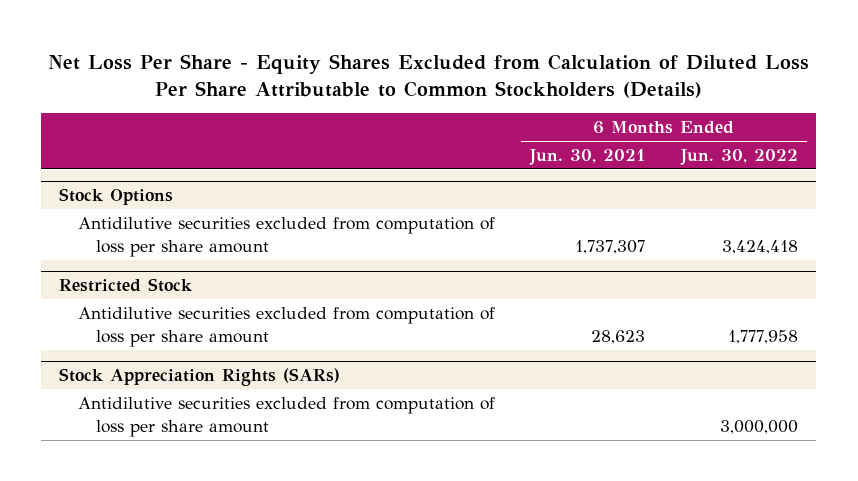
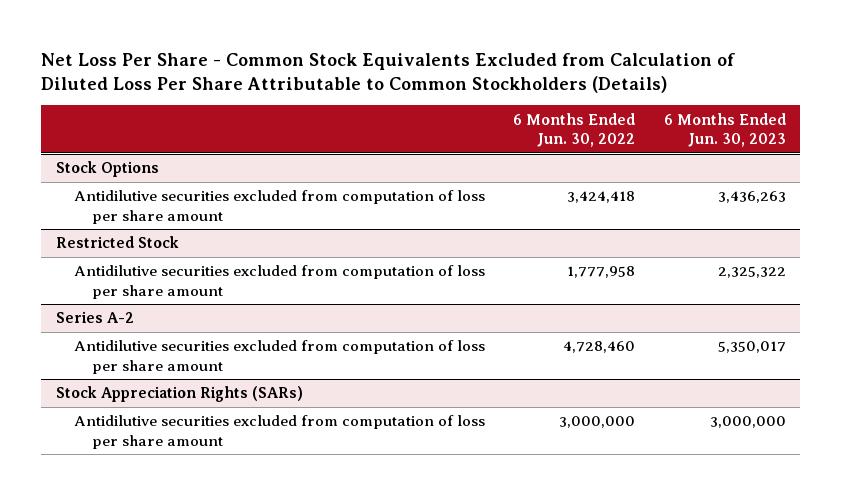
- Net Loss Per Share - Equity Shares Excluded from Calculation of Diluted Loss Per Share Attributable to Common Stockholders (Details)
+ Net Loss Per Share - Common Stock Equivalents Excluded from Calculation of Diluted Loss Per Share Attributable to Common Stockholders (Details)
- | 6 Months Ended Jun. 30, 2021 | 6 Months Ended Jun. 30, 2022
+ | 6 Months Ended Jun. 30, 2022 | 6 Months Ended Jun. 30, 2023
+ Series A-2
+ Antidilutive securities excluded from computation of loss per share amount | 4,728,460 | 5,350,017

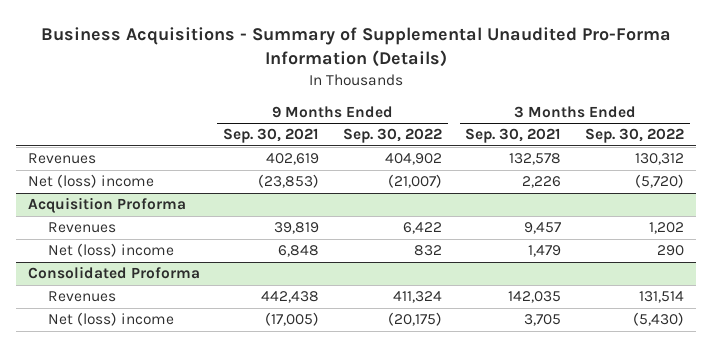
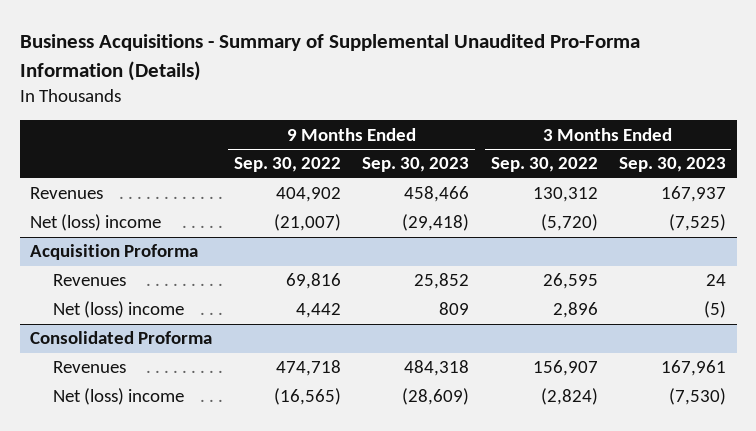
- | 9 Months Ended Sep. 30, 2021 | 9 Months Ended Sep. 30, 2022 | 3 Months Ended Sep. 30, 2021 | 3 Months Ended Sep. 30, 2022
+ | 9 Months Ended Sep. 30, 2022 | 9 Months Ended Sep. 30, 2023 | 3 Months Ended Sep. 30, 2022 | 3 Months Ended Sep. 30, 2023
@ Acquisition Proforma
- Revenues | 39,819 | 6,422 | 9,457 | 1,202
- Net (loss) income | 6,848 | 832 | 1,479 | 290
+ Revenues | 69,816 | 25,852 | 26,595 | 24
+ Net (loss) income | 4,442 | 809 | 2,896 | (5)
@ Consolidated Proforma
- Revenues | 442,438 | 411,324 | 142,035 | 131,514
- Net (loss) income | (17,005) | (20,175) | 3,705 | (5,430)
+ Revenues | 474,718 | 484,318 | 156,907 | 167,961
+ Net (loss) income | (16,565) | (28,609) | (2,824) | (7,530)

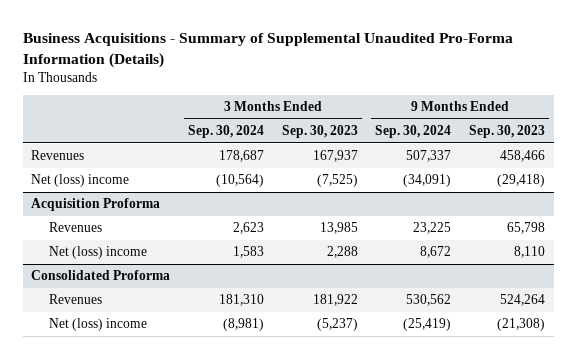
- | 9 Months Ended Sep. 30, 2022 | 9 Months Ended Sep. 30, 2023 | 3 Months Ended Sep. 30, 2022 | 3 Months Ended Sep. 30, 2023
+ | 3 Months Ended Sep. 30, 2024 | 3 Months Ended Sep. 30, 2023 | 9 Months Ended Sep. 30, 2024 | 9 Months Ended Sep. 30, 2023
@ Acquisition Proforma
- Revenues | 69,816 | 25,852 | 26,595 | 24
- Net (loss) income | 4,442 | 809 | 2,896 | (5)
+ Revenues | 2,623 | 13,985 | 23,225 | 65,798
+ Net (loss) income | 1,583 | 2,288 | 8,672 | 8,110
@ Consolidated Proforma
- Revenues | 474,718 | 484,318 | 156,907 | 167,961
- Net (loss) income | (16,565) | (28,609) | (2,824) | (7,530)
+ Revenues | 181,310 | 181,922 | 530,562 | 524,264
+ Net (loss) income | (8,981) | (5,237) | (25,419) | (21,308)

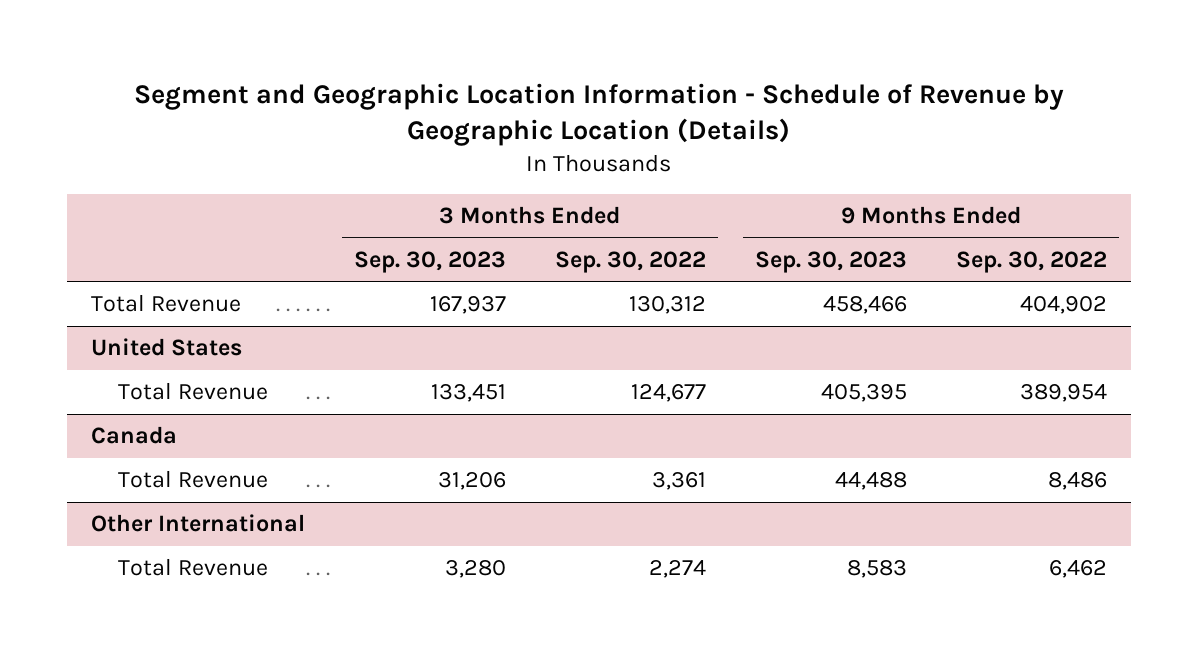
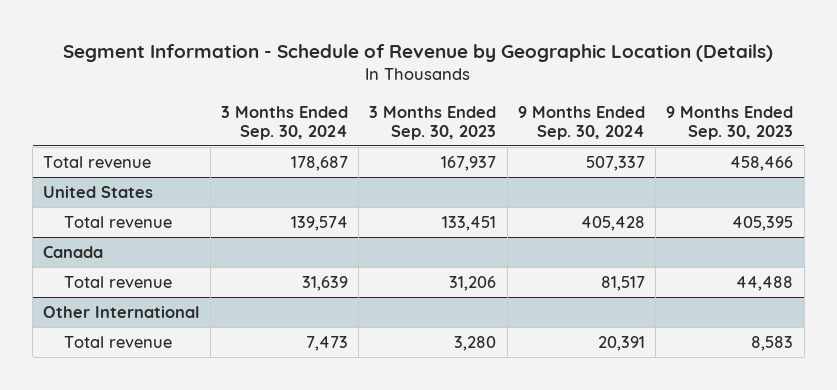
- Segment and Geographic Location Information - Schedule of Revenue by Geographic Location (Details)
+ Segment Information - Schedule of Revenue by Geographic Location (Details)
- | 3 Months Ended Sep. 30, 2023 | 3 Months Ended Sep. 30, 2022 | 9 Months Ended Sep. 30, 2023 | 9 Months Ended Sep. 30, 2022
+ | 3 Months Ended Sep. 30, 2024 | 3 Months Ended Sep. 30, 2023 | 9 Months Ended Sep. 30, 2024 | 9 Months Ended Sep. 30, 2023
- Total Revenue | 167,937 | 130,312 | 458,466 | 404,902
+ Total revenue | 178,687 | 167,937 | 507,337 | 458,466
@ United States
- Total Revenue | 133,451 | 124,677 | 405,395 | 389,954
+ Total revenue | 139,574 | 133,451 | 405,428 | 405,395
@ Canada
- Total Revenue | 31,206 | 3,361 | 44,488 | 8,486
+ Total revenue | 31,639 | 31,206 | 81,517 | 44,488
@ Other International
- Total Revenue | 3,280 | 2,274 | 8,583 | 6,462
+ Total revenue | 7,473 | 3,280 | 20,391 | 8,583

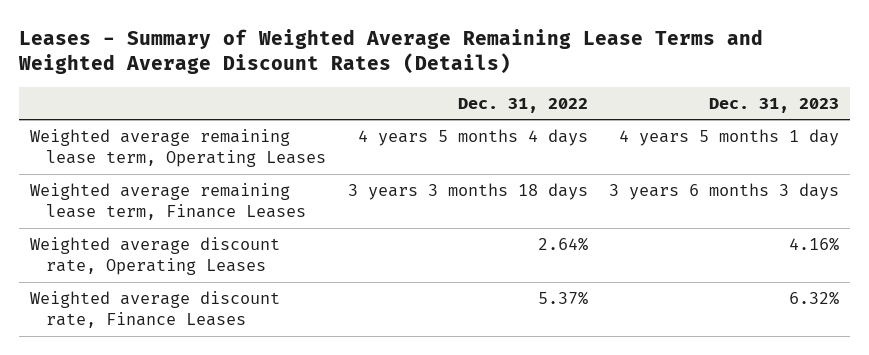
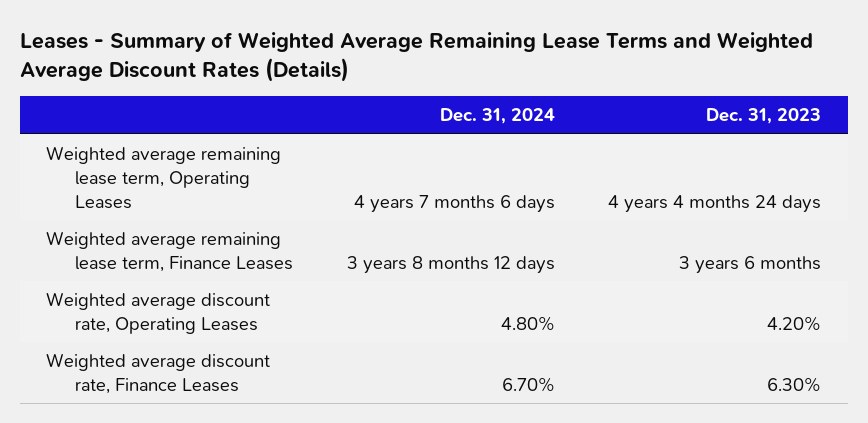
- | Dec. 31, 2022 | Dec. 31, 2023
+ | Dec. 31, 2024 | Dec. 31, 2023
- Weighted average remaining lease term, Operating Leases | 4 years 5 months 4 days | 4 years 5 months 1 day
- Weighted average remaining lease term, Finance Leases | 3 years 3 months 18 days | 3 years 6 months 3 days
- Weighted average discount rate, Operating Leases | 2.64% | 4.16%
- Weighted average discount rate, Finance Leases | 5.37% | 6.32%
+ Weighted average remaining lease term, Operating Leases | 4 years 7 months 6 days | 4 years 4 months 24 days
+ Weighted average remaining lease term, Finance Leases | 3 years 8 months 12 days | 3 years 6 months
+ Weighted average discount rate, Operating Leases | 4.80% | 4.20%
+ Weighted average discount rate, Finance Leases | 6.70% | 6.30%

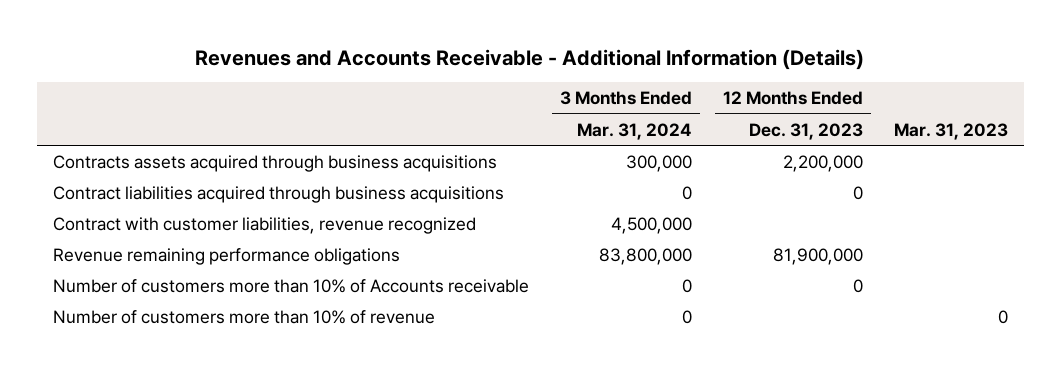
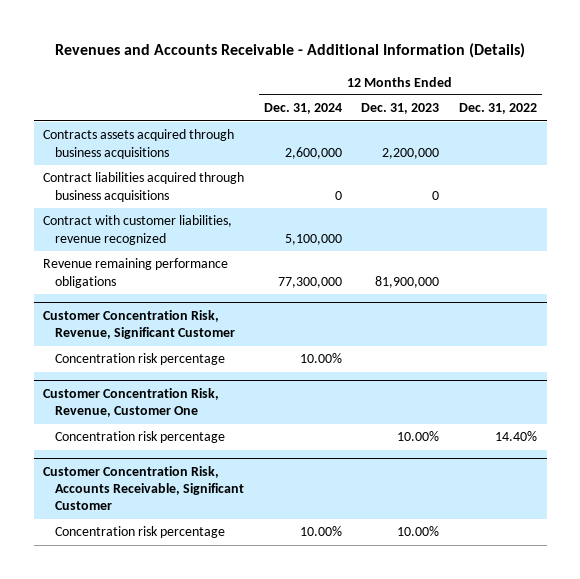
- | 3 Months Ended Mar. 31, 2024 | 12 Months Ended Dec. 31, 2023 | Mar. 31, 2023
+ | 12 Months Ended Dec. 31, 2024 | 12 Months Ended Dec. 31, 2023 | 12 Months Ended Dec. 31, 2022
- Number of customers more than 10% of Accounts receivable | 0 | 0 |
- Number of customers more than 10% of revenue | 0 | | 0
+ Customer Concentration Risk, Revenue, Significant Customer
+ Concentration risk percentage | 10.00% | |
+ Customer Concentration Risk, Revenue, Customer One
+ Concentration risk percentage | | 10.00% | 14.40%
+ Customer Concentration Risk, Accounts Receivable, Significant Customer
+ Concentration risk percentage | 10.00% | 10.00% |

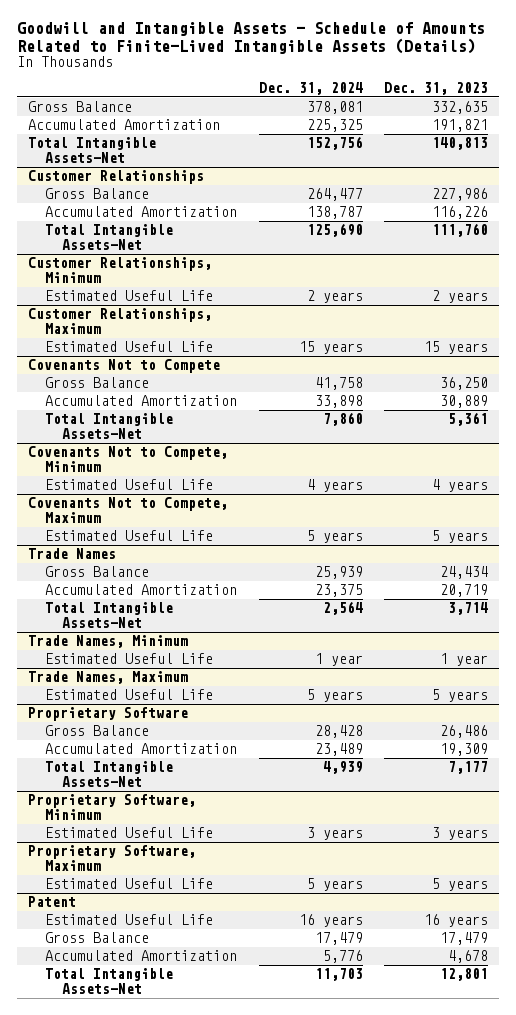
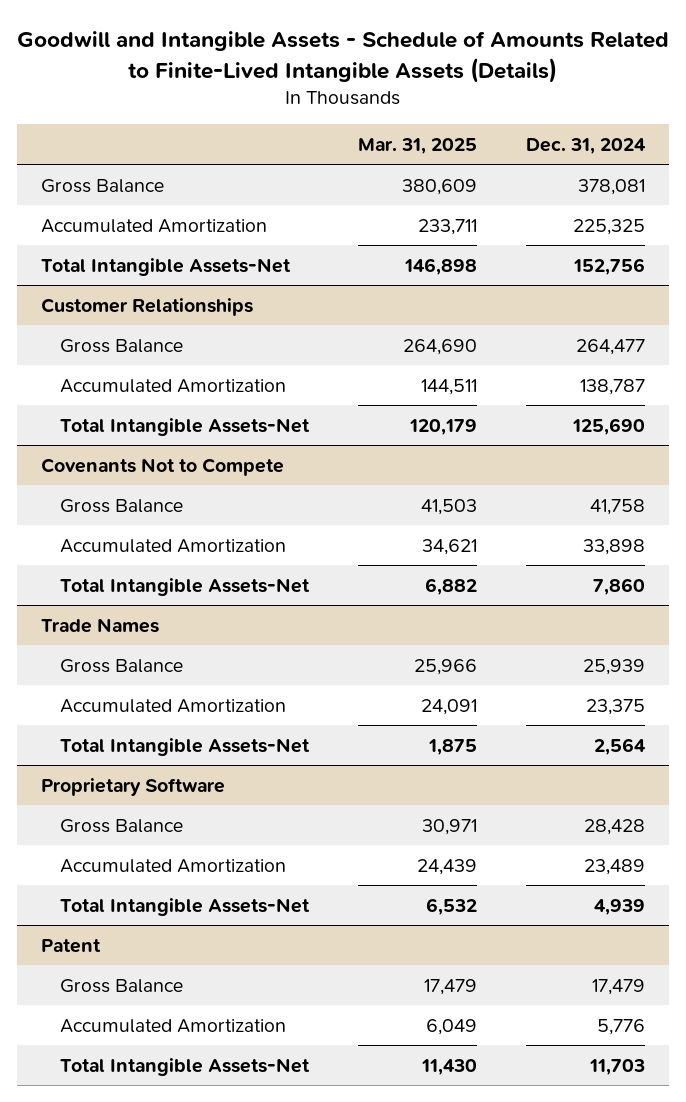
- | Dec. 31, 2024 | Dec. 31, 2023
+ | Mar. 31, 2025 | Dec. 31, 2024
- Customer Relationships, Minimum
- Estimated Useful Life | 2 years | 2 years
- Customer Relationships, Maximum
- Estimated Useful Life | 15 years | 15 years
- Covenants Not to Compete, Minimum
- Estimated Useful Life | 4 years | 4 years
- Covenants Not to Compete, Maximum
- Estimated Useful Life | 5 years | 5 years
- Trade Names, Minimum
- Estimated Useful Life | 1 year | 1 year
- Trade Names, Maximum
- Estimated Useful Life | 5 years | 5 years
- Proprietary Software, Minimum
- Estimated Useful Life | 3 years | 3 years
- Proprietary Software, Maximum
- Estimated Useful Life | 5 years | 5 years
@ Patent
- Estimated Useful Life | 16 years | 16 years

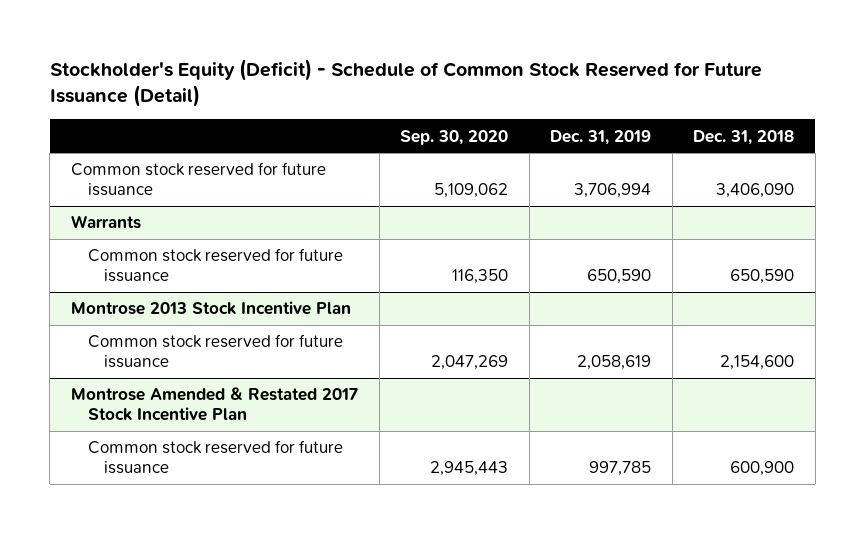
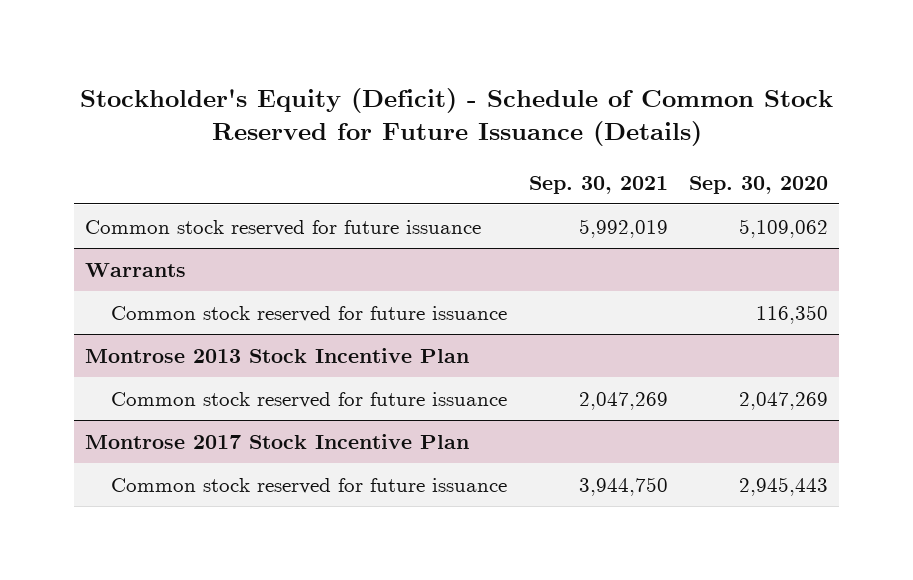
- Stockholder's Equity (Deficit) - Schedule of Common Stock Reserved for Future Issuance (Detail)
+ Stockholder's Equity (Deficit) - Schedule of Common Stock Reserved for Future Issuance (Details)
- | Sep. 30, 2020 | Dec. 31, 2019 | Dec. 31, 2018
+ | Sep. 30, 2021 | Sep. 30, 2020
- Montrose Amended & Restated 2017 Stock Incentive Plan
+ Montrose 2017 Stock Incentive Plan

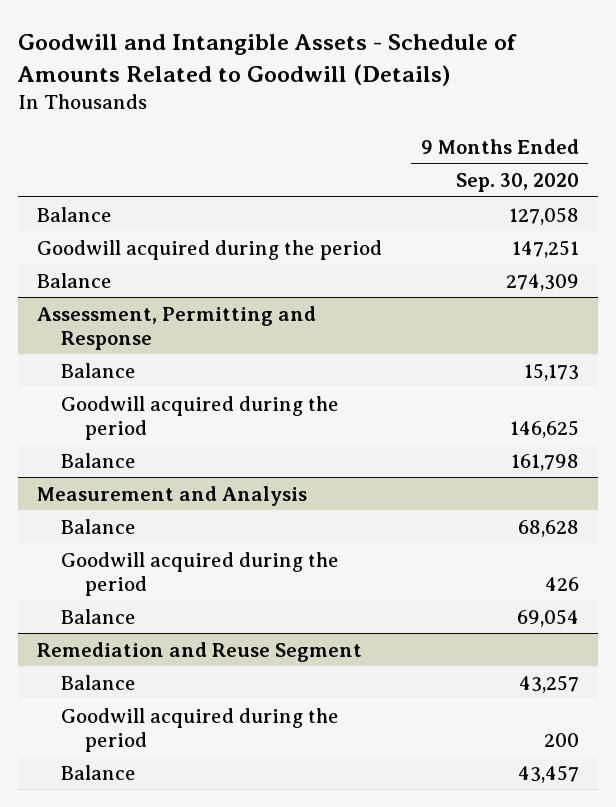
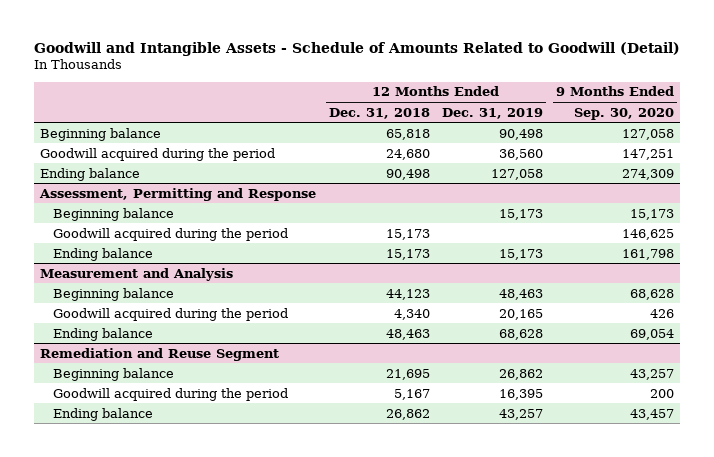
- Goodwill and Intangible Assets - Schedule of Amounts Related to Goodwill (Details)
+ Goodwill and Intangible Assets - Schedule of Amounts Related to Goodwill (Detail)
- | 9 Months Ended Sep. 30, 2020
+ | 12 Months Ended Dec. 31, 2018 | 12 Months Ended Dec. 31, 2019 | 9 Months Ended Sep. 30, 2020
- Balance | 127,058
+ Beginning balance | 65,818 | 90,498 | 127,058
- Balance | 274,309
+ Ending balance | 90,498 | 127,058 | 274,309
@ Assessment, Permitting and Response
- Balance | 15,173
+ Beginning balance | | 15,173 | 15,173
- Balance | 161,798
+ Ending balance | 15,173 | 15,173 | 161,798
@ Measurement and Analysis
- Balance | 68,628
+ Beginning balance | 44,123 | 48,463 | 68,628
- Balance | 69,054
+ Ending balance | 48,463 | 68,628 | 69,054
@ Remediation and Reuse Segment
- Balance | 43,257
+ Beginning balance | 21,695 | 26,862 | 43,257
- Balance | 43,457
+ Ending balance | 26,862 | 43,257 | 43,457

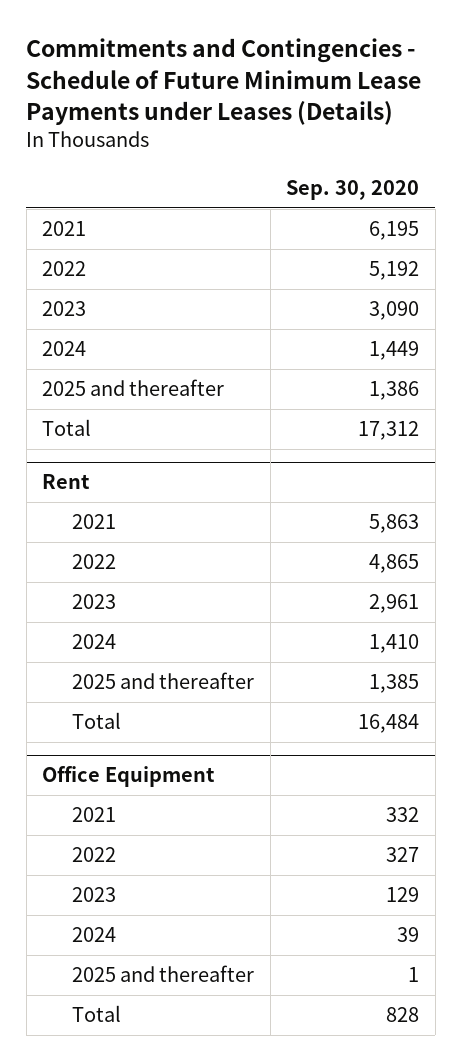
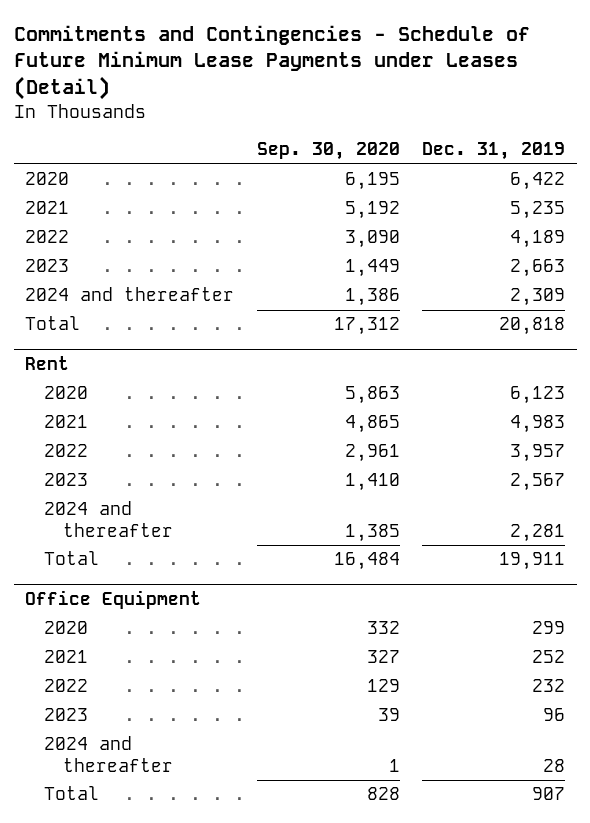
- Commitments and Contingencies - Schedule of Future Minimum Lease Payments under Leases (Details)
+ Commitments and Contingencies - Schedule of Future Minimum Lease Payments under Leases (Detail)
- | Sep. 30, 2020
+ | Sep. 30, 2020 | Dec. 31, 2019
- 2021 | 6,195
- 2022 | 5,192
- 2023 | 3,090
- 2024 | 1,449
- 2025 and thereafter | 1,386
+ 2020 | 6,195 | 6,422
+ 2021 | 5,192 | 5,235
+ 2022 | 3,090 | 4,189
+ 2023 | 1,449 | 2,663
+ 2024 and thereafter | 1,386 | 2,309
@ Rent
- 2021 | 5,863
- 2022 | 4,865
- 2023 | 2,961
- 2024 | 1,410
- 2025 and thereafter | 1,385
+ 2020 | 5,863 | 6,123
+ 2021 | 4,865 | 4,983
+ 2022 | 2,961 | 3,957
+ 2023 | 1,410 | 2,567
+ 2024 and thereafter | 1,385 | 2,281
@ Office Equipment
- 2021 | 332
- 2022 | 327
- 2023 | 129
- 2024 | 39
- 2025 and thereafter | 1
+ 2020 | 332 | 299
+ 2021 | 327 | 252
+ 2022 | 129 | 232
+ 2023 | 39 | 96
+ 2024 and thereafter | 1 | 28

